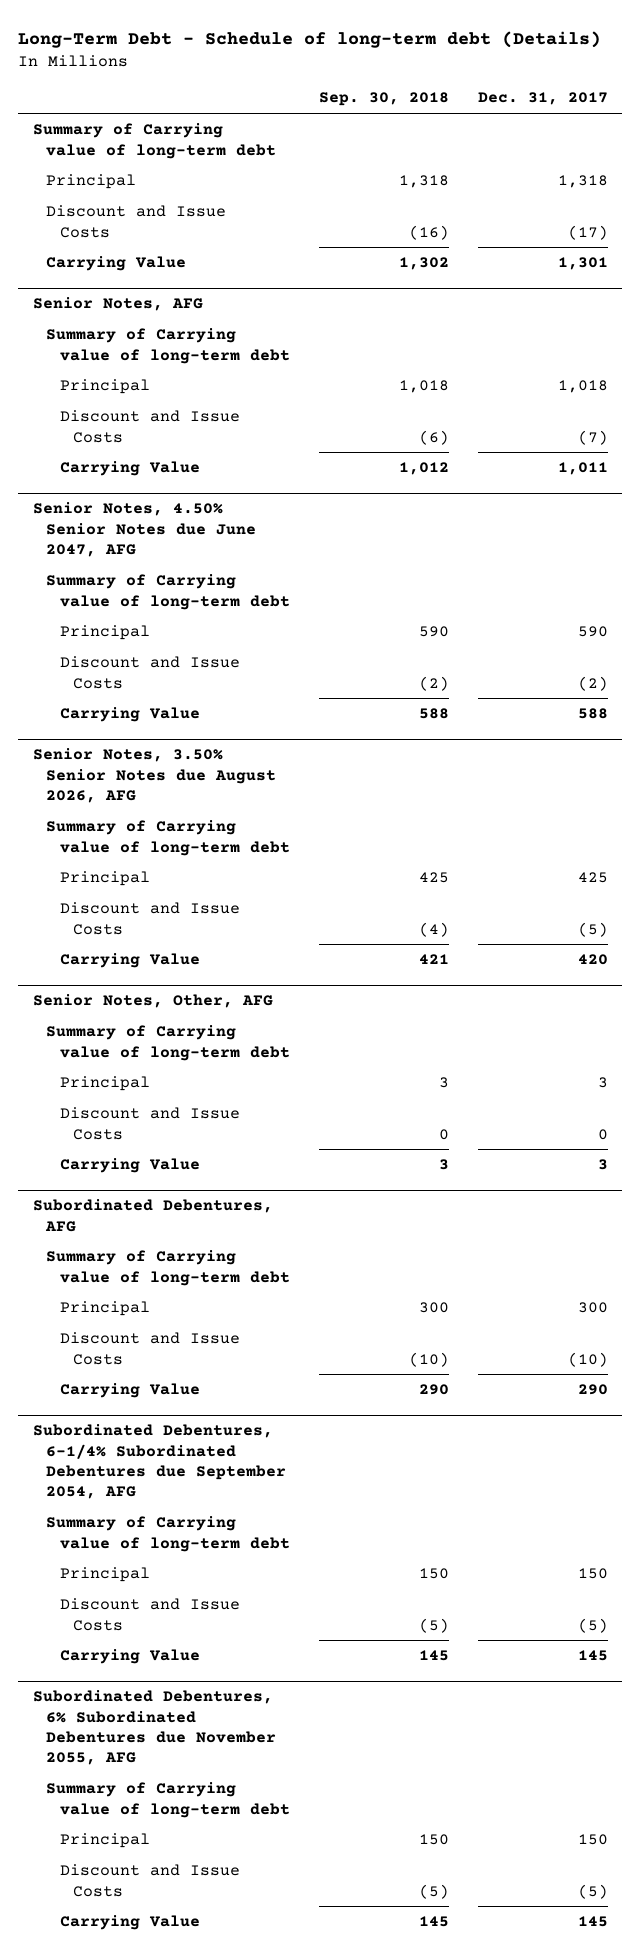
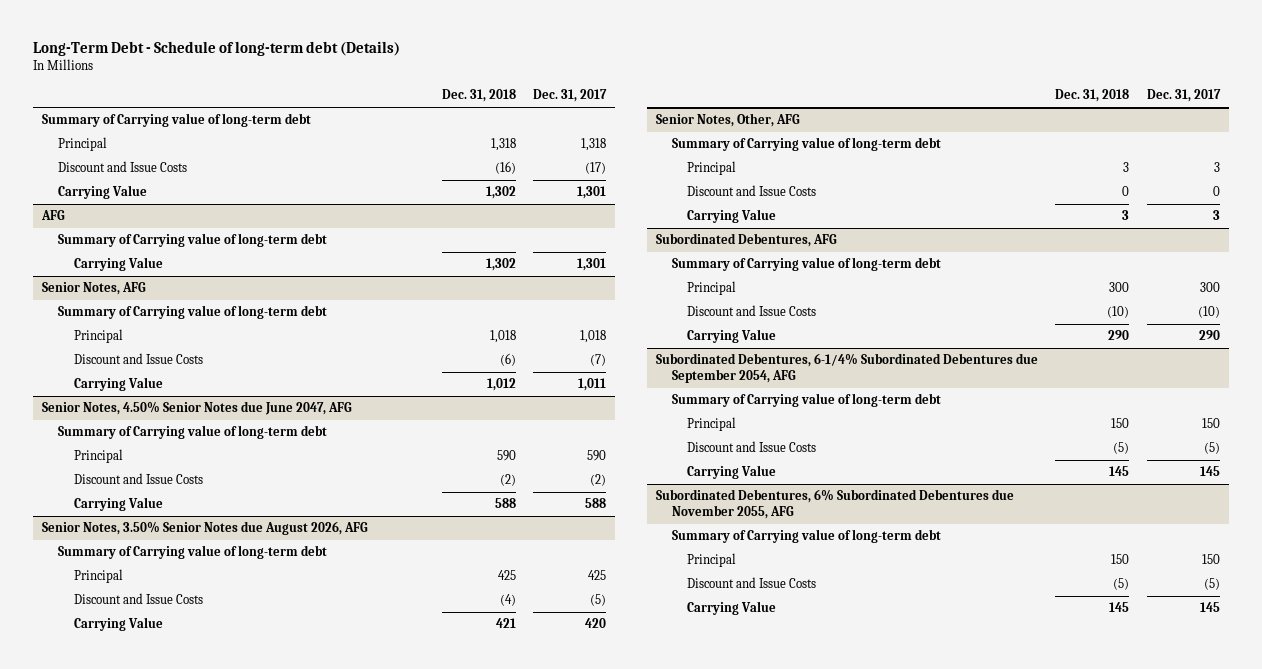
- | Sep. 30, 2018 | Dec. 31, 2017
+ | Dec. 31, 2018 | Dec. 31, 2017
+ AFG
+ Summary of Carrying value of long-term debt
+ Carrying Value | 1,302 | 1,301

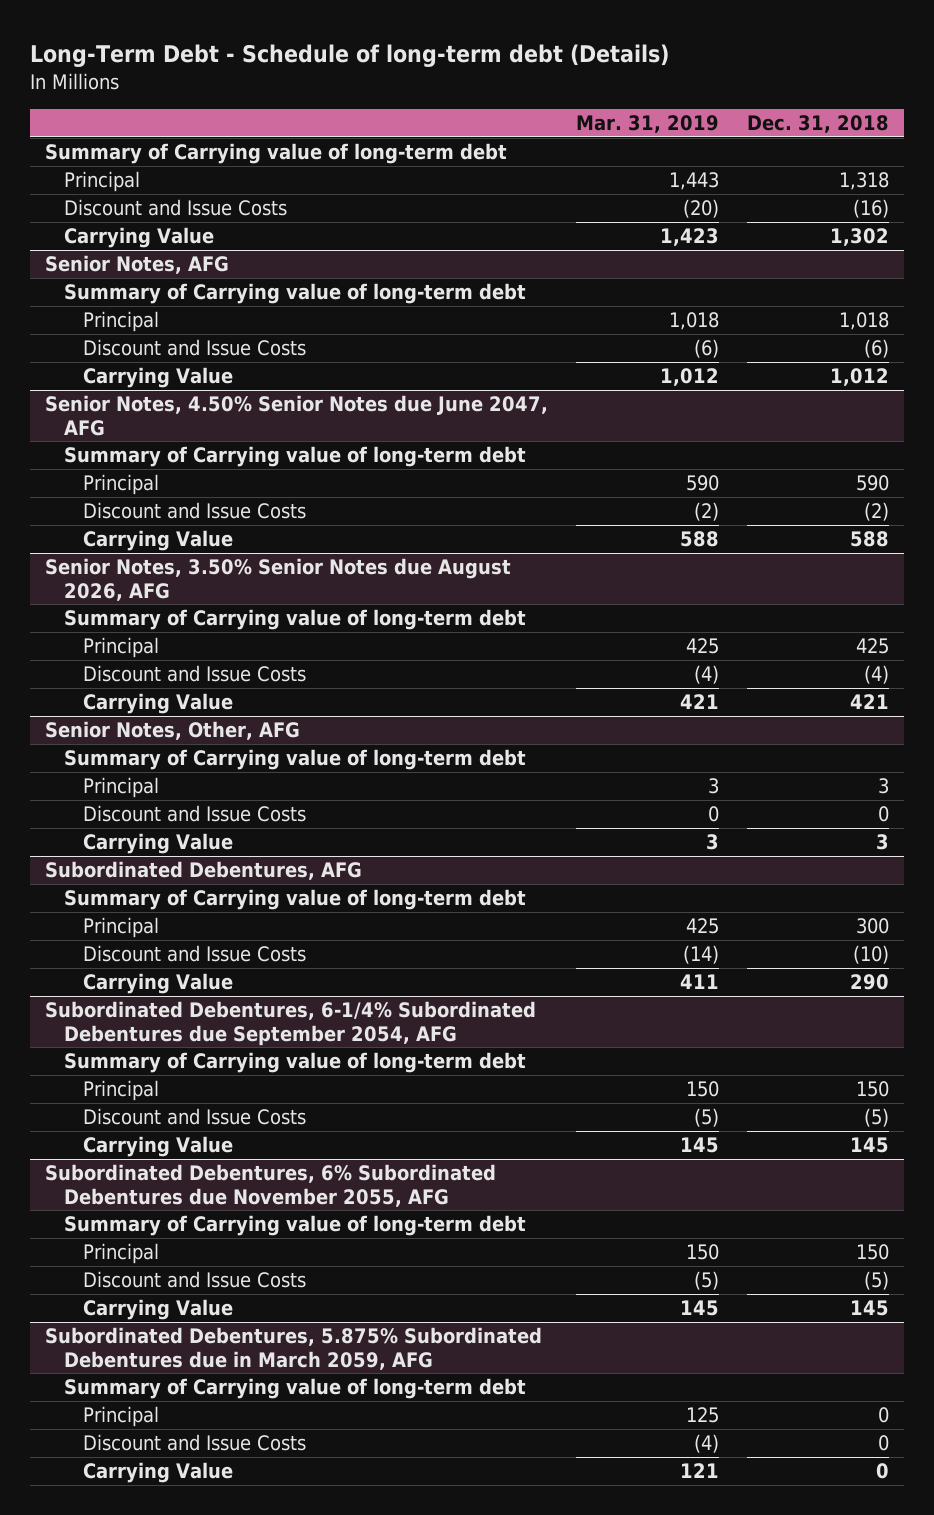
- | Dec. 31, 2018 | Dec. 31, 2017
+ | Mar. 31, 2019 | Dec. 31, 2018
- AFG
- Summary of Carrying value of long-term debt
- Carrying Value | 1,302 | 1,301
+ Subordinated Debentures, 5.875% Subordinated Debentures due in March 2059, AFG
+ Summary of Carrying value of long-term debt
+ Principal | 125 | 0
+ Discount and Issue Costs | (4) | 0
+ Carrying Value | 121 | 0

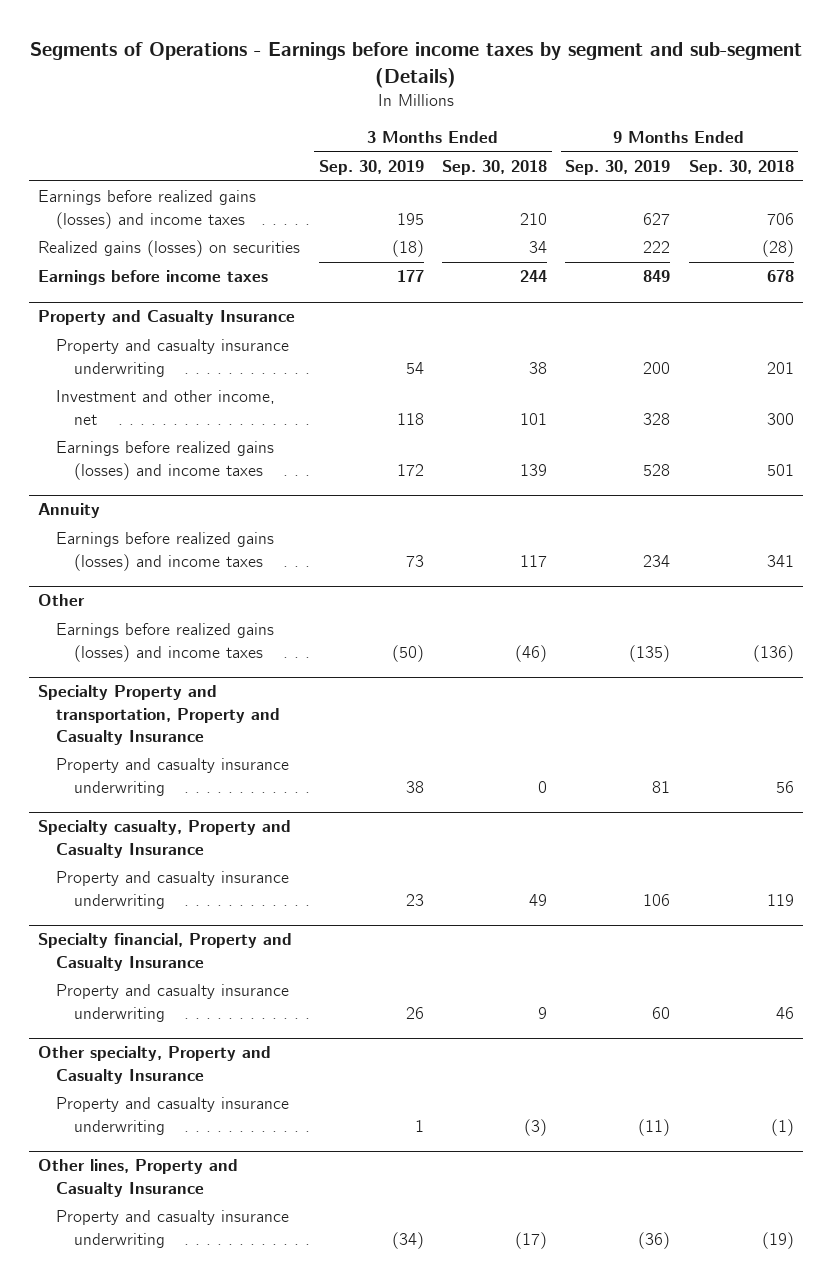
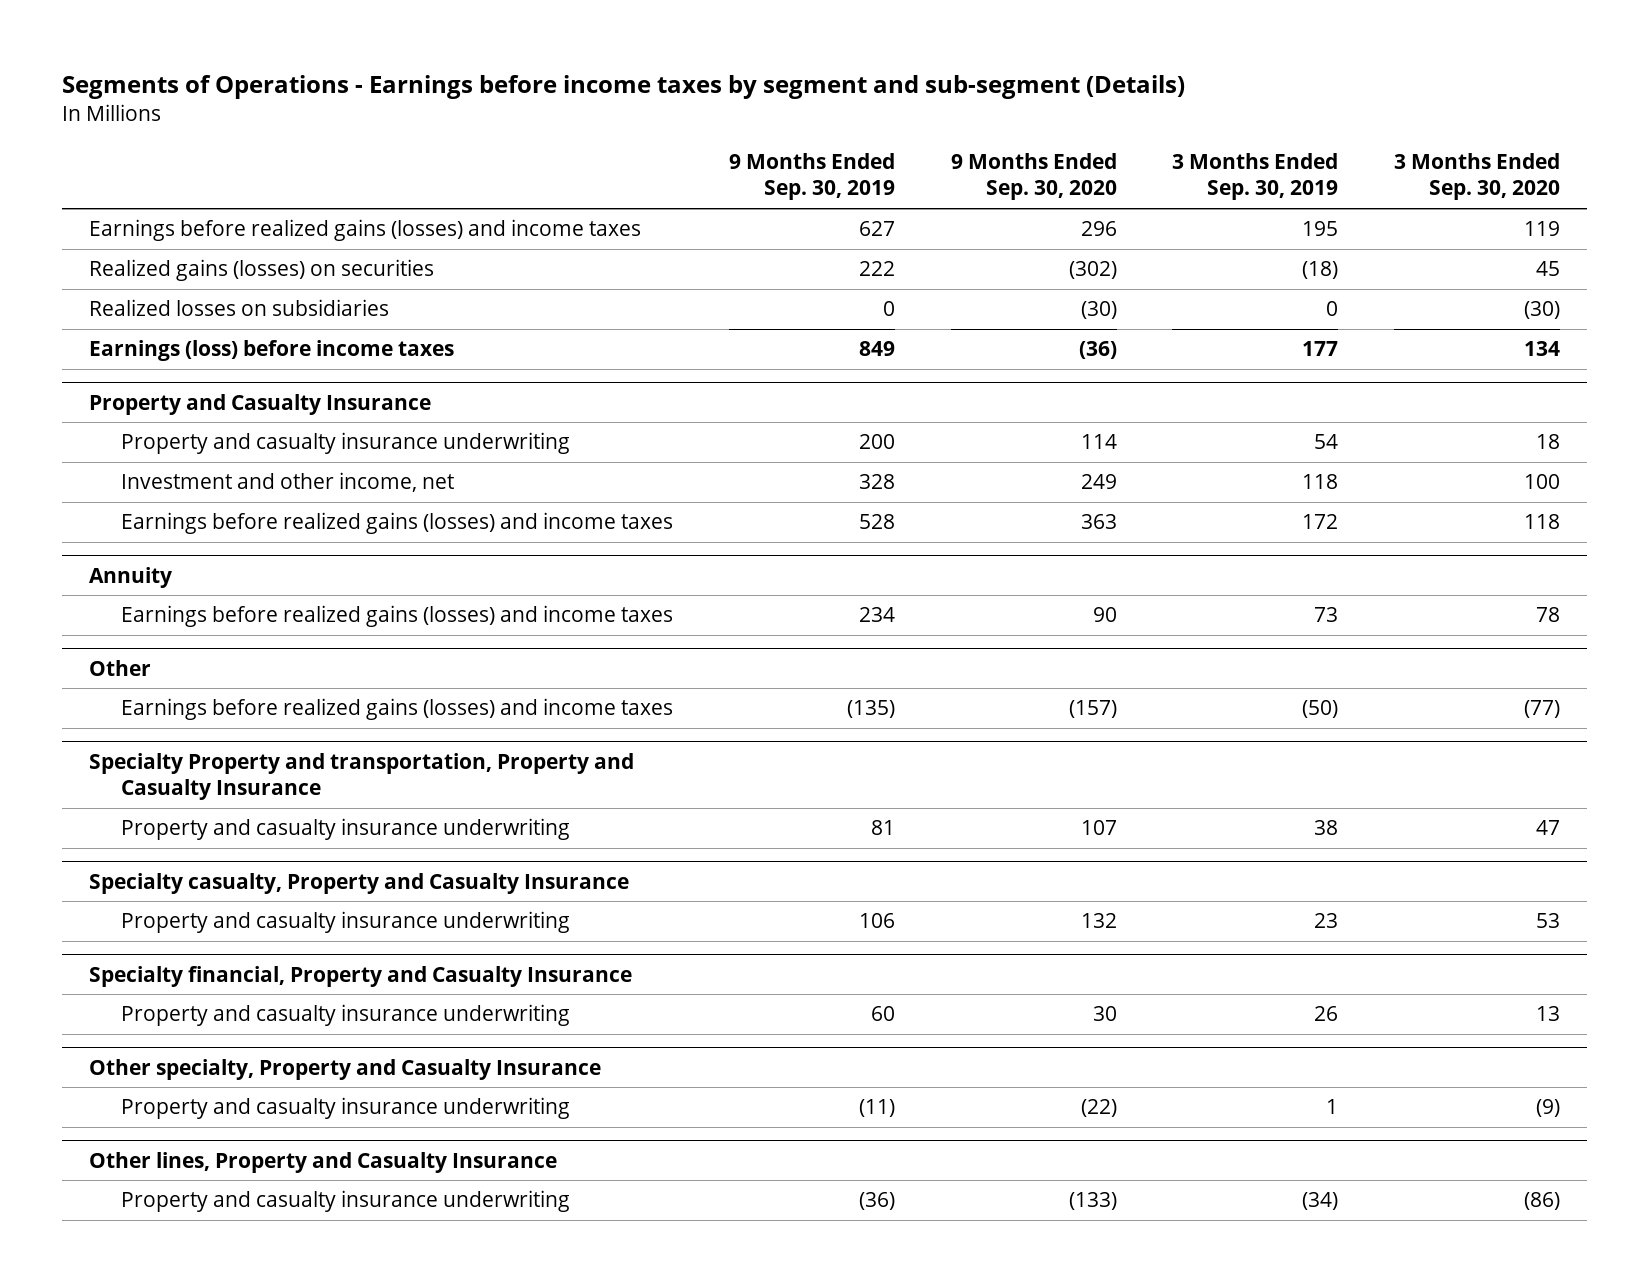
- | 3 Months Ended Sep. 30, 2019 | 3 Months Ended Sep. 30, 2018 | 9 Months Ended Sep. 30, 2019 | 9 Months Ended Sep. 30, 2018
+ | 9 Months Ended Sep. 30, 2019 | 9 Months Ended Sep. 30, 2020 | 3 Months Ended Sep. 30, 2019 | 3 Months Ended Sep. 30, 2020
- Earnings before income taxes | 177 | 244 | 849 | 678
+ Realized losses on subsidiaries | 0 | (30) | 0 | (30)
+ Earnings (loss) before income taxes | 849 | (36) | 177 | 134

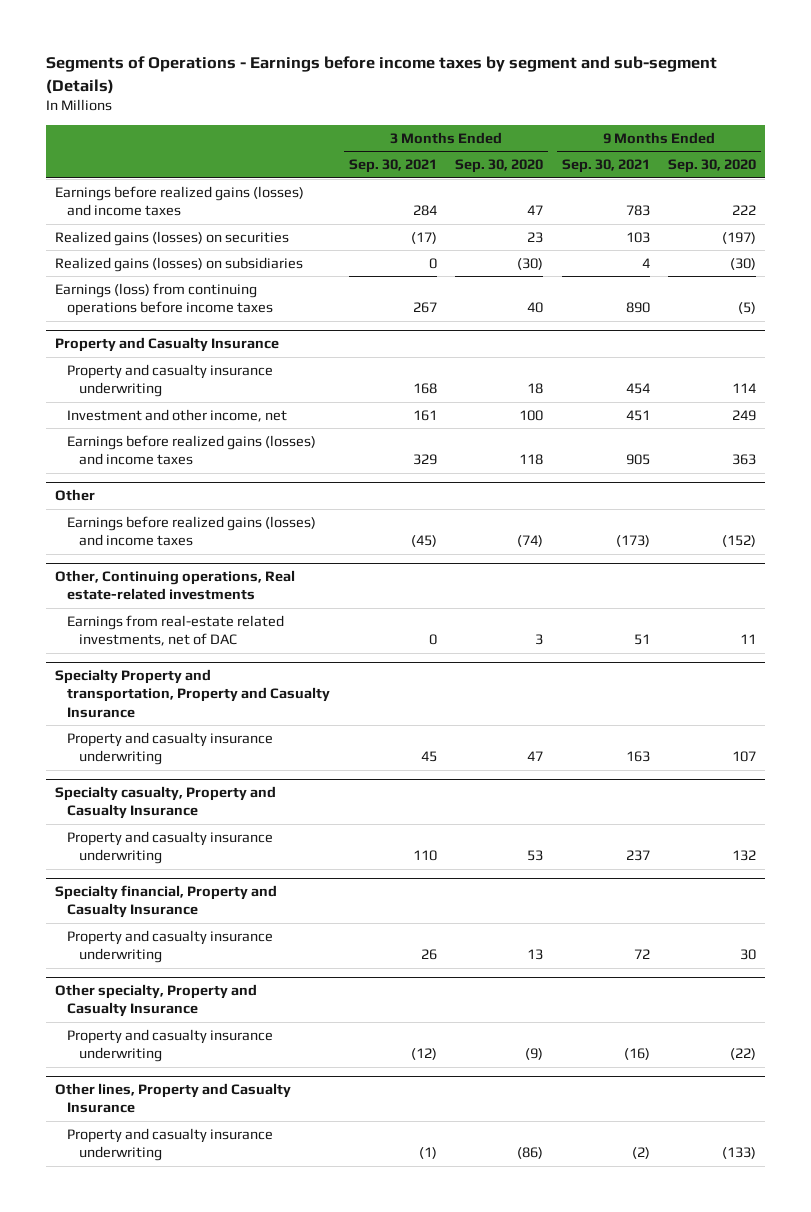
- | 9 Months Ended Sep. 30, 2019 | 9 Months Ended Sep. 30, 2020 | 3 Months Ended Sep. 30, 2019 | 3 Months Ended Sep. 30, 2020
+ | 3 Months Ended Sep. 30, 2021 | 3 Months Ended Sep. 30, 2020 | 9 Months Ended Sep. 30, 2021 | 9 Months Ended Sep. 30, 2020
- Earnings before realized gains (losses) and income taxes | 627 | 296 | 195 | 119
- Realized gains (losses) on securities | 222 | (302) | (18) | 45
- Realized losses on subsidiaries | 0 | (30) | 0 | (30)
- Earnings (loss) before income taxes | 849 | (36) | 177 | 134
+ Earnings before realized gains (losses) and income taxes | 284 | 47 | 783 | 222
+ Realized gains (losses) on securities | (17) | 23 | 103 | (197)
+ Realized gains (losses) on subsidiaries | 0 | (30) | 4 | (30)
+ Earnings (loss) from continuing operations before income taxes | 267 | 40 | 890 | (5)
- Annuity
- Earnings before realized gains (losses) and income taxes | 234 | 90 | 73 | 78
@ Other
- Earnings before realized gains (losses) and income taxes | (135) | (157) | (50) | (77)
+ Earnings before realized gains (losses) and income taxes | (45) | (74) | (173) | (152)
+ Other, Continuing operations, Real estate-related investments
+ Earnings from real-estate related investments, net of DAC | 0 | 3 | 51 | 11

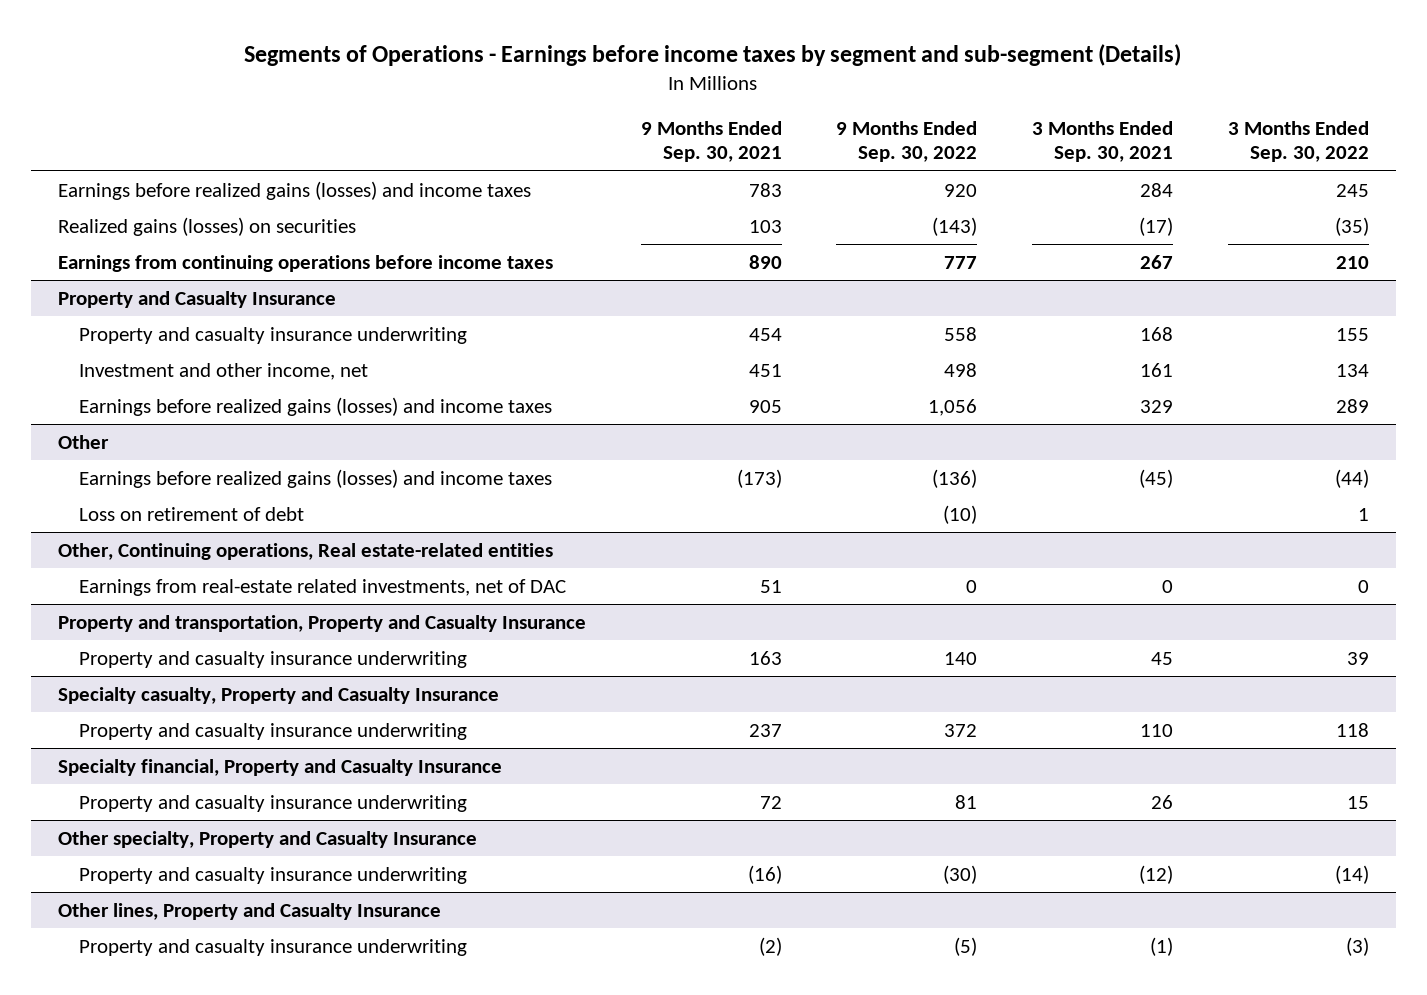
- | 3 Months Ended Sep. 30, 2021 | 3 Months Ended Sep. 30, 2020 | 9 Months Ended Sep. 30, 2021 | 9 Months Ended Sep. 30, 2020
+ | 9 Months Ended Sep. 30, 2021 | 9 Months Ended Sep. 30, 2022 | 3 Months Ended Sep. 30, 2021 | 3 Months Ended Sep. 30, 2022
- Realized gains (losses) on subsidiaries | 0 | (30) | 4 | (30)
- Earnings (loss) from continuing operations before income taxes | 267 | 40 | 890 | (5)
+ Earnings from continuing operations before income taxes | 890 | 777 | 267 | 210
- Other, Continuing operations, Real estate-related investments
@ Other
+ Loss on retirement of debt | | (10) | | 1
+ Other, Continuing operations, Real estate-related entities
- Specialty Property and transportation, Property and Casualty Insurance
+ Property and transportation, Property and Casualty Insurance

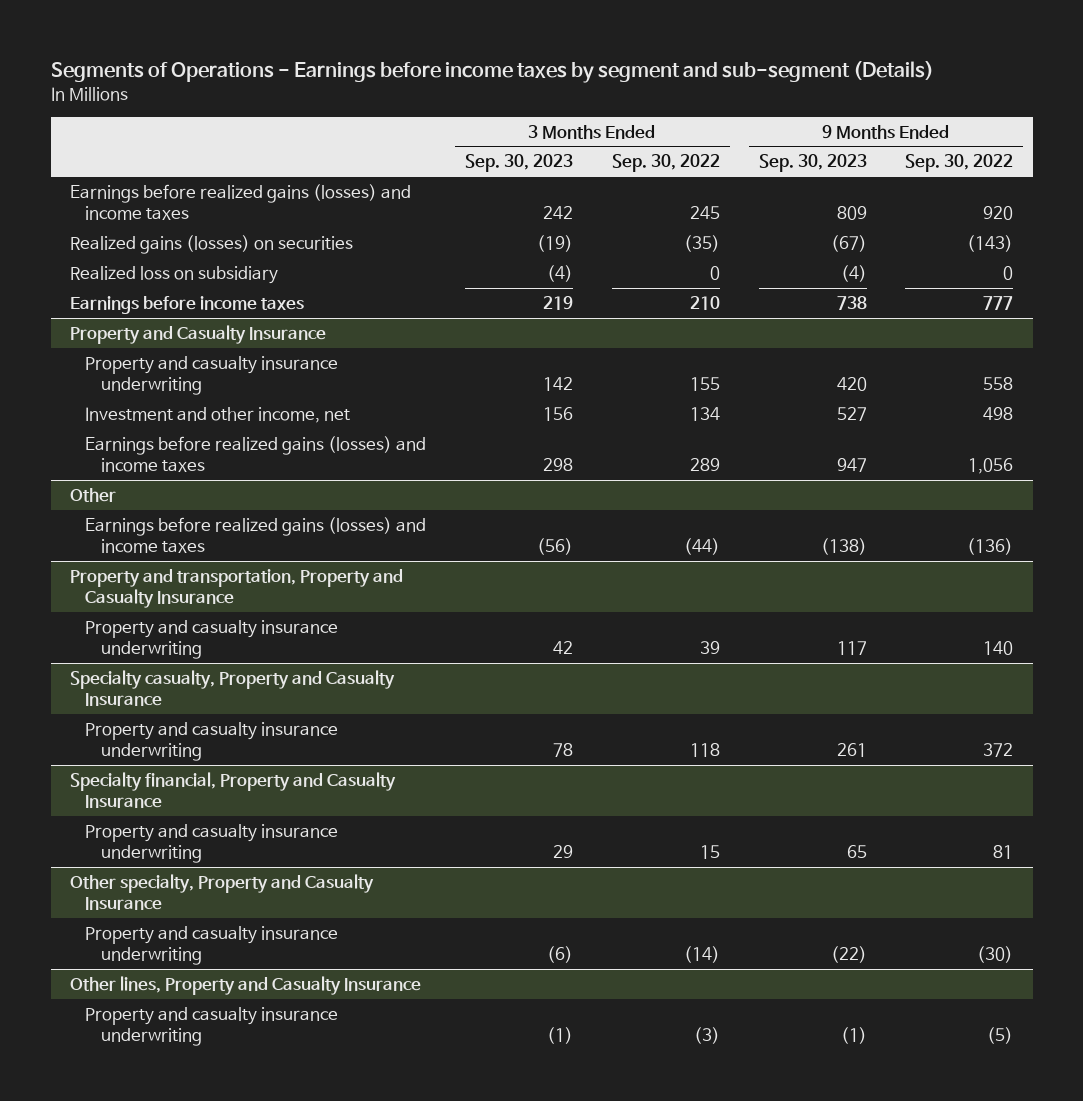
- | 9 Months Ended Sep. 30, 2021 | 9 Months Ended Sep. 30, 2022 | 3 Months Ended Sep. 30, 2021 | 3 Months Ended Sep. 30, 2022
+ | 3 Months Ended Sep. 30, 2023 | 3 Months Ended Sep. 30, 2022 | 9 Months Ended Sep. 30, 2023 | 9 Months Ended Sep. 30, 2022
- Earnings from continuing operations before income taxes | 890 | 777 | 267 | 210
+ Realized loss on subsidiary | (4) | 0 | (4) | 0
+ Earnings before income taxes | 219 | 210 | 738 | 777
@ Other
- Loss on retirement of debt | | (10) | | 1
- Other, Continuing operations, Real estate-related entities
- Earnings from real-estate related investments, net of DAC | 51 | 0 | 0 | 0

